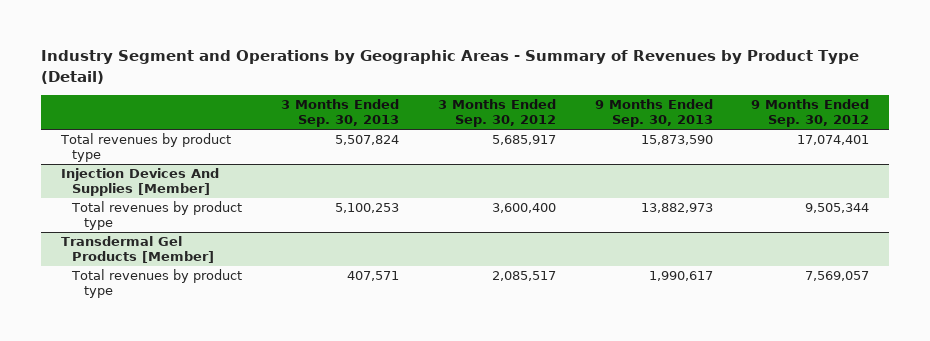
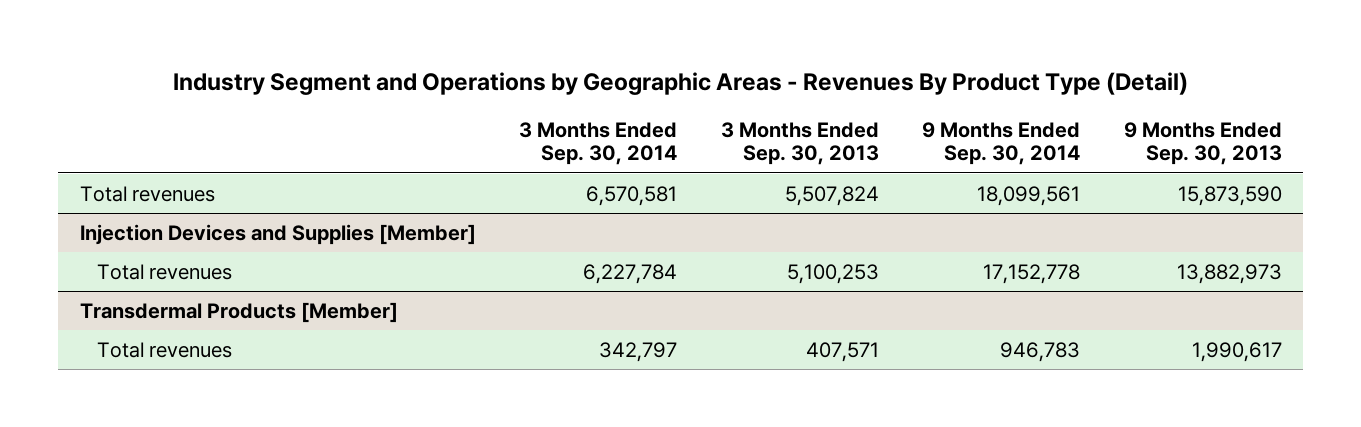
- Industry Segment and Operations by Geographic Areas - Summary of Revenues by Product Type (Detail)
+ Industry Segment and Operations by Geographic Areas - Revenues By Product Type (Detail)
- | 3 Months Ended Sep. 30, 2013 | 3 Months Ended Sep. 30, 2012 | 9 Months Ended Sep. 30, 2013 | 9 Months Ended Sep. 30, 2012
+ | 3 Months Ended Sep. 30, 2014 | 3 Months Ended Sep. 30, 2013 | 9 Months Ended Sep. 30, 2014 | 9 Months Ended Sep. 30, 2013
- Total revenues by product type | 5,507,824 | 5,685,917 | 15,873,590 | 17,074,401
- Injection Devices And Supplies [Member]
- Total revenues by product type | 5,100,253 | 3,600,400 | 13,882,973 | 9,505,344
- Transdermal Gel Products [Member]
- Total revenues by product type | 407,571 | 2,085,517 | 1,990,617 | 7,569,057
+ Total revenues | 6,570,581 | 5,507,824 | 18,099,561 | 15,873,590
+ Injection Devices and Supplies [Member]
+ Total revenues | 6,227,784 | 5,100,253 | 17,152,778 | 13,882,973
+ Transdermal Products [Member]
+ Total revenues | 342,797 | 407,571 | 946,783 | 1,990,617

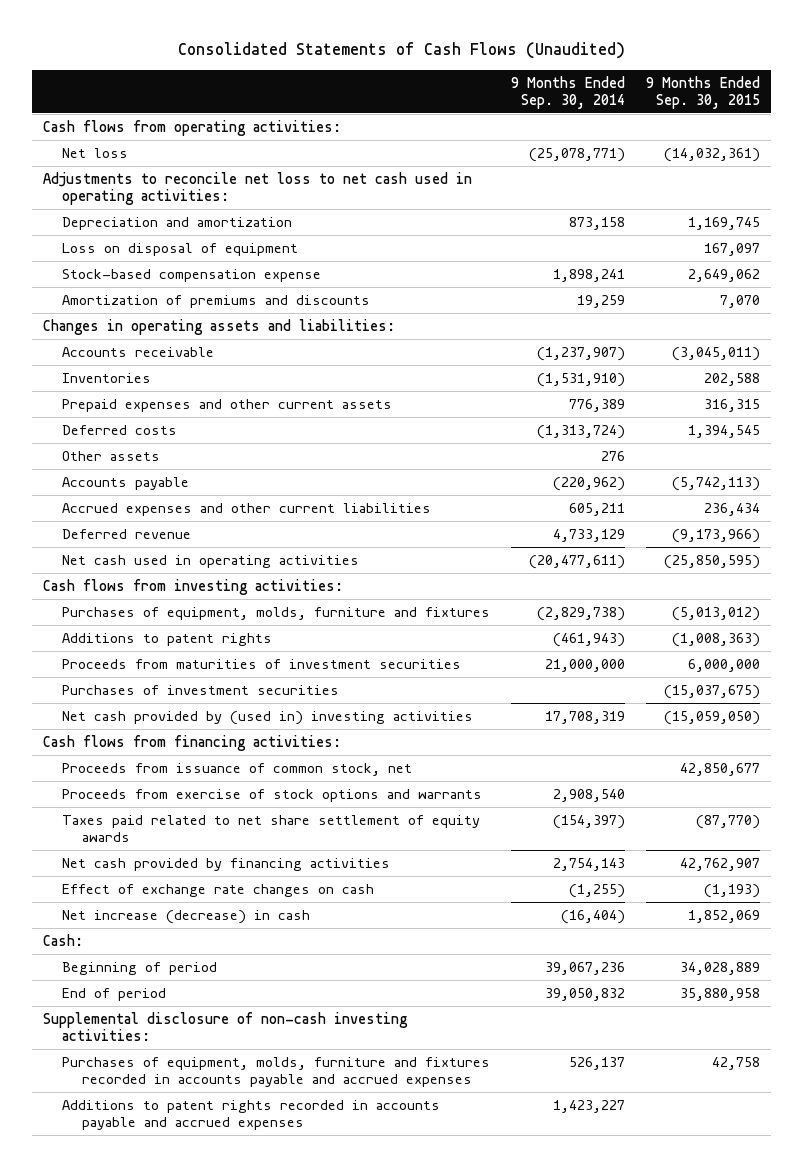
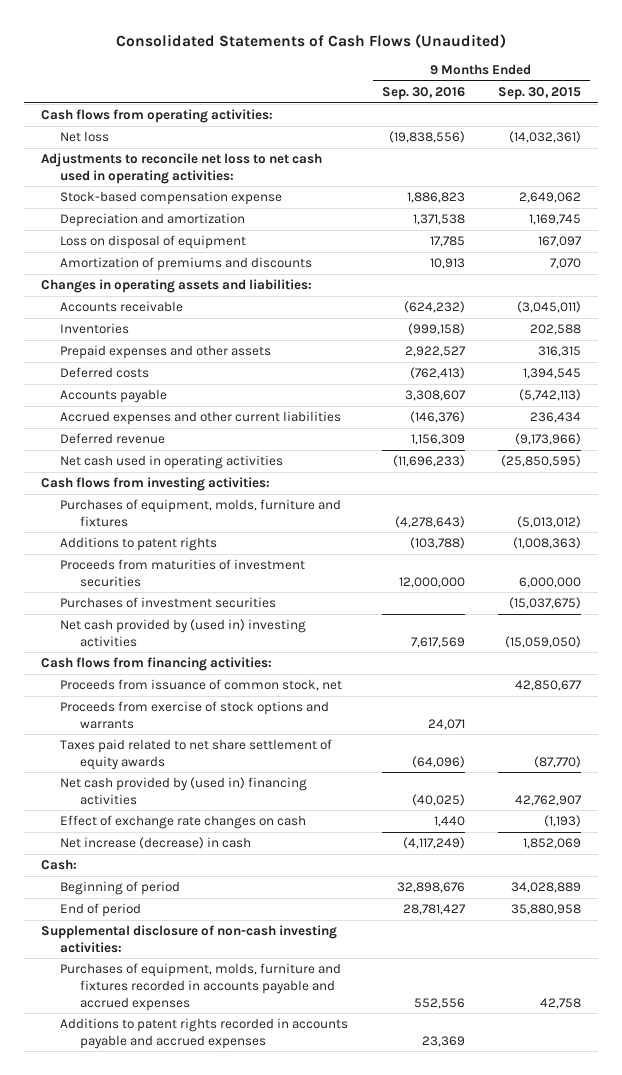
- | 9 Months Ended Sep. 30, 2014 | 9 Months Ended Sep. 30, 2015
+ | 9 Months Ended Sep. 30, 2016 | 9 Months Ended Sep. 30, 2015
moved up: Stock-based compensation expense | 1,886,823 | 2,649,062
- Prepaid expenses and other current assets | 776,389 | 316,315
+ Prepaid expenses and other assets | 2,922,527 | 316,315
- Other assets | 276 |
- Net cash provided by financing activities | 2,754,143 | 42,762,907
+ Net cash provided by (used in) financing activities | (40,025) | 42,762,907

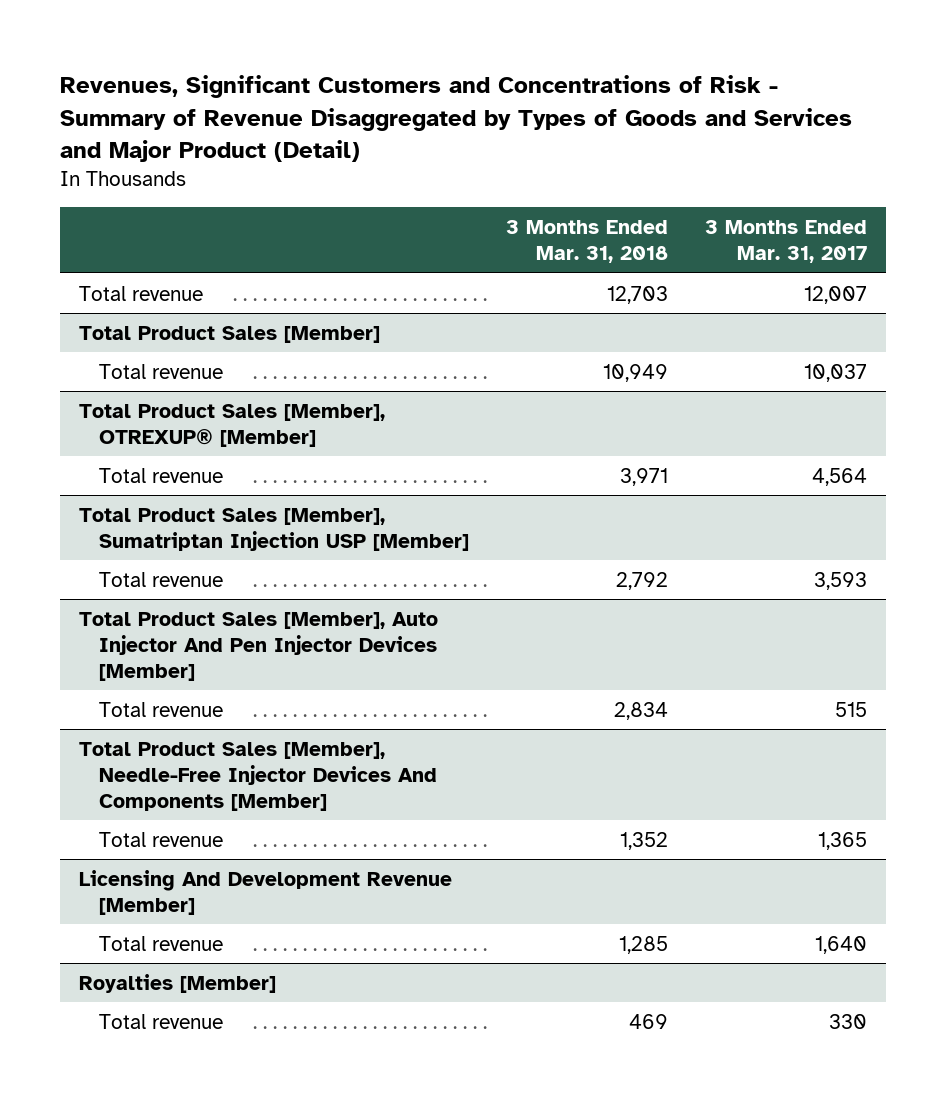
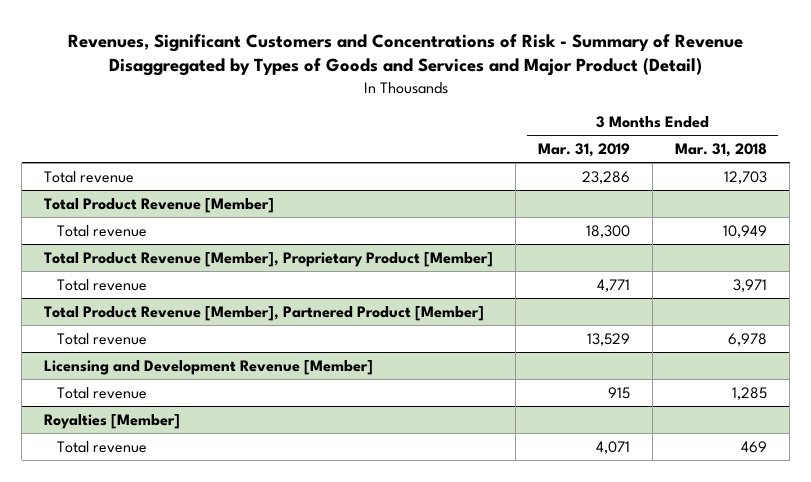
- | 3 Months Ended Mar. 31, 2018 | 3 Months Ended Mar. 31, 2017
+ | 3 Months Ended Mar. 31, 2019 | 3 Months Ended Mar. 31, 2018
- Total Product Sales [Member]
+ Total Product Revenue [Member]
- Total Product Sales [Member], OTREXUP® [Member]
+ Total Product Revenue [Member], Proprietary Product [Member]
- Total Product Sales [Member], Sumatriptan Injection USP [Member]
- Total revenue | 2,792 | 3,593
- Total Product Sales [Member], Auto Injector And Pen Injector Devices [Member]
- Total revenue | 2,834 | 515
- Total Product Sales [Member], Needle-Free Injector Devices And Components [Member]
- Total revenue | 1,352 | 1,365
- Licensing And Development Revenue [Member]
+ Total Product Revenue [Member], Partnered Product [Member]
+ Total revenue | 13,529 | 6,978
+ Licensing and Development Revenue [Member]

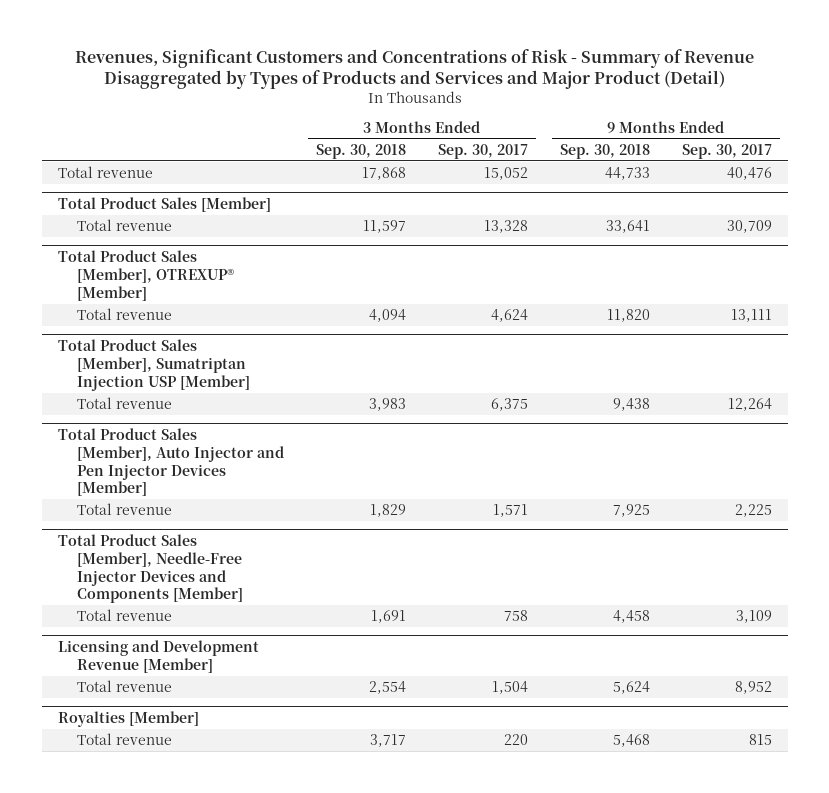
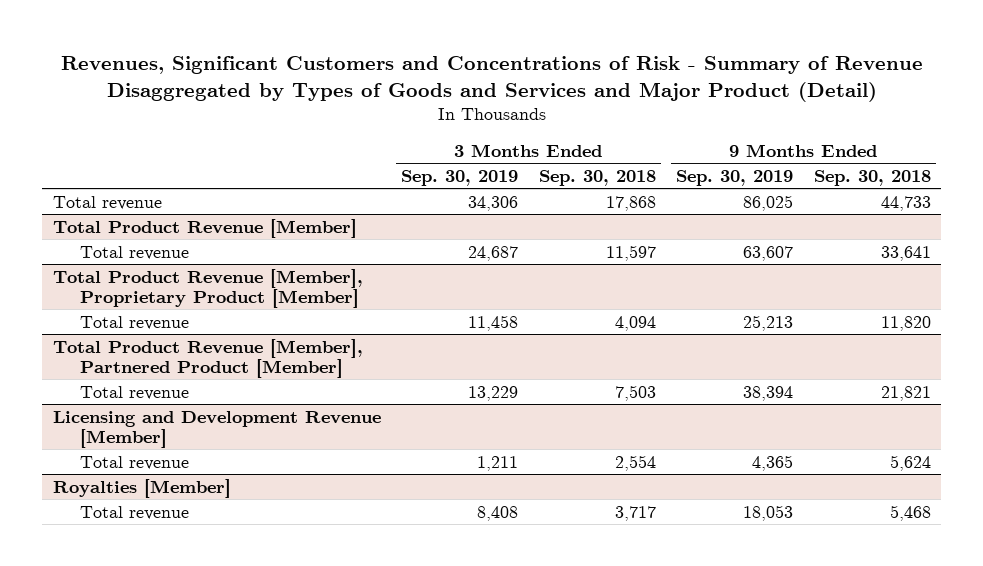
- Revenues, Significant Customers and Concentrations of Risk - Summary of Revenue Disaggregated by Types of Products and Services and Major Product (Detail)
+ Revenues, Significant Customers and Concentrations of Risk - Summary of Revenue Disaggregated by Types of Goods and Services and Major Product (Detail)
- | 3 Months Ended Sep. 30, 2018 | 3 Months Ended Sep. 30, 2017 | 9 Months Ended Sep. 30, 2018 | 9 Months Ended Sep. 30, 2017
+ | 3 Months Ended Sep. 30, 2019 | 3 Months Ended Sep. 30, 2018 | 9 Months Ended Sep. 30, 2019 | 9 Months Ended Sep. 30, 2018
- Total Product Sales [Member]
+ Total Product Revenue [Member]
- Total Product Sales [Member], OTREXUP® [Member]
+ Total Product Revenue [Member], Proprietary Product [Member]
- Total Product Sales [Member], Sumatriptan Injection USP [Member]
- Total revenue | 3,983 | 6,375 | 9,438 | 12,264
- Total Product Sales [Member], Auto Injector and Pen Injector Devices [Member]
- Total revenue | 1,829 | 1,571 | 7,925 | 2,225
- Total Product Sales [Member], Needle-Free Injector Devices and Components [Member]
- Total revenue | 1,691 | 758 | 4,458 | 3,109
+ Total Product Revenue [Member], Partnered Product [Member]
+ Total revenue | 13,229 | 7,503 | 38,394 | 21,821

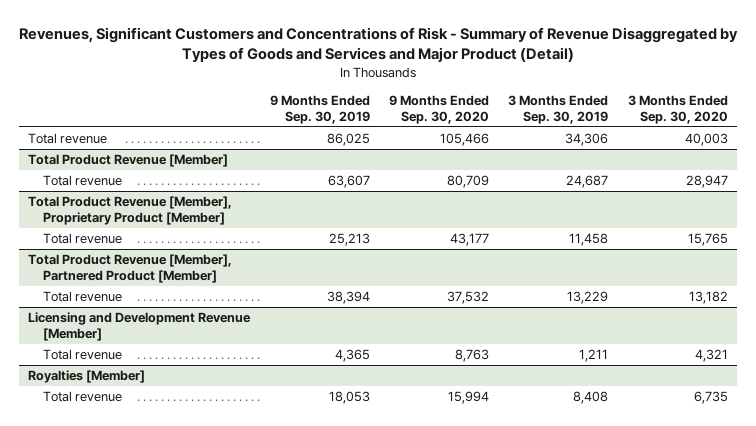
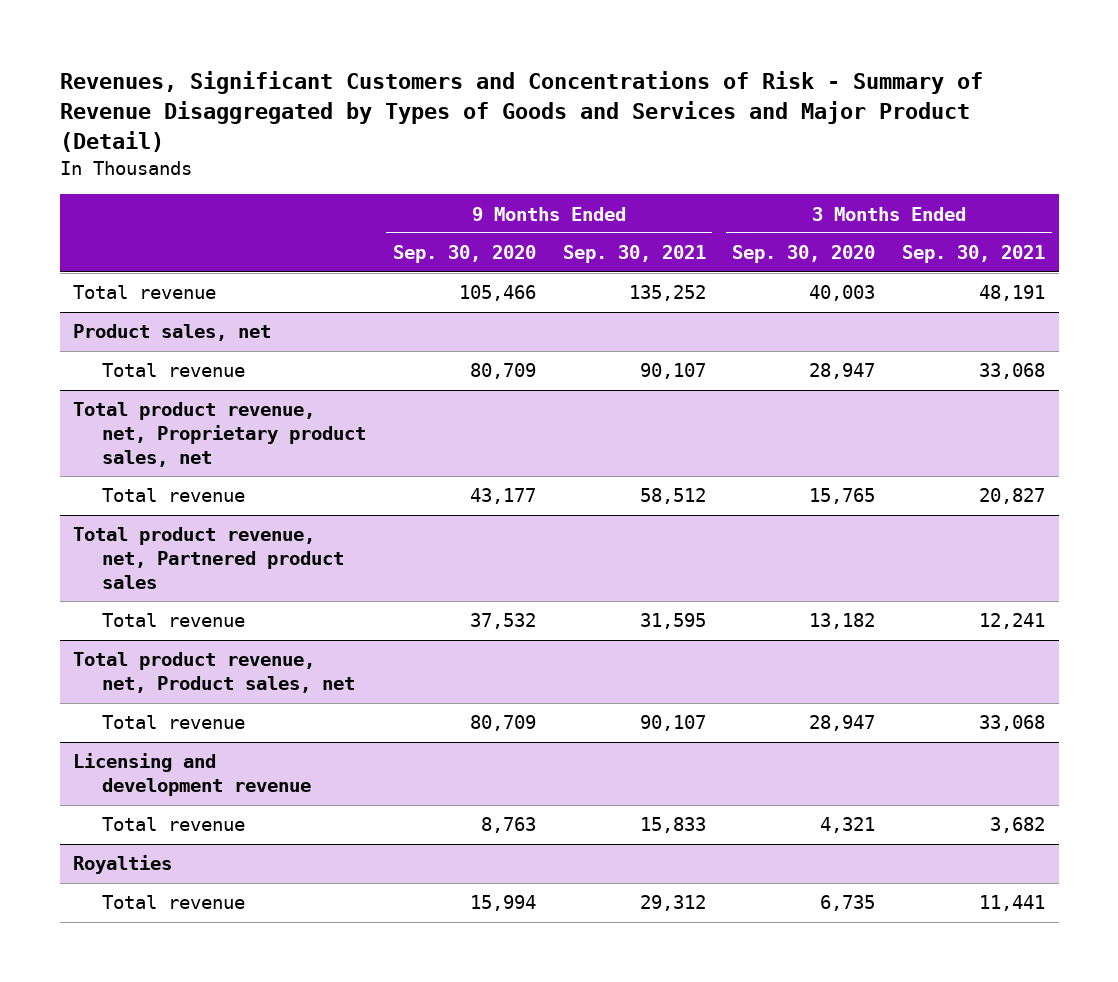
- | 9 Months Ended Sep. 30, 2019 | 9 Months Ended Sep. 30, 2020 | 3 Months Ended Sep. 30, 2019 | 3 Months Ended Sep. 30, 2020
+ | 9 Months Ended Sep. 30, 2020 | 9 Months Ended Sep. 30, 2021 | 3 Months Ended Sep. 30, 2020 | 3 Months Ended Sep. 30, 2021
- Total Product Revenue [Member]
+ Product sales, net
- Total Product Revenue [Member], Proprietary Product [Member]
+ Total product revenue, net, Proprietary product sales, net
- Total Product Revenue [Member], Partnered Product [Member]
+ Total product revenue, net, Partnered product sales
- Licensing and Development Revenue [Member]
+ Total product revenue, net, Product sales, net
+ Total revenue | 80,709 | 90,107 | 28,947 | 33,068
+ Licensing and development revenue
- Royalties [Member]
+ Royalties

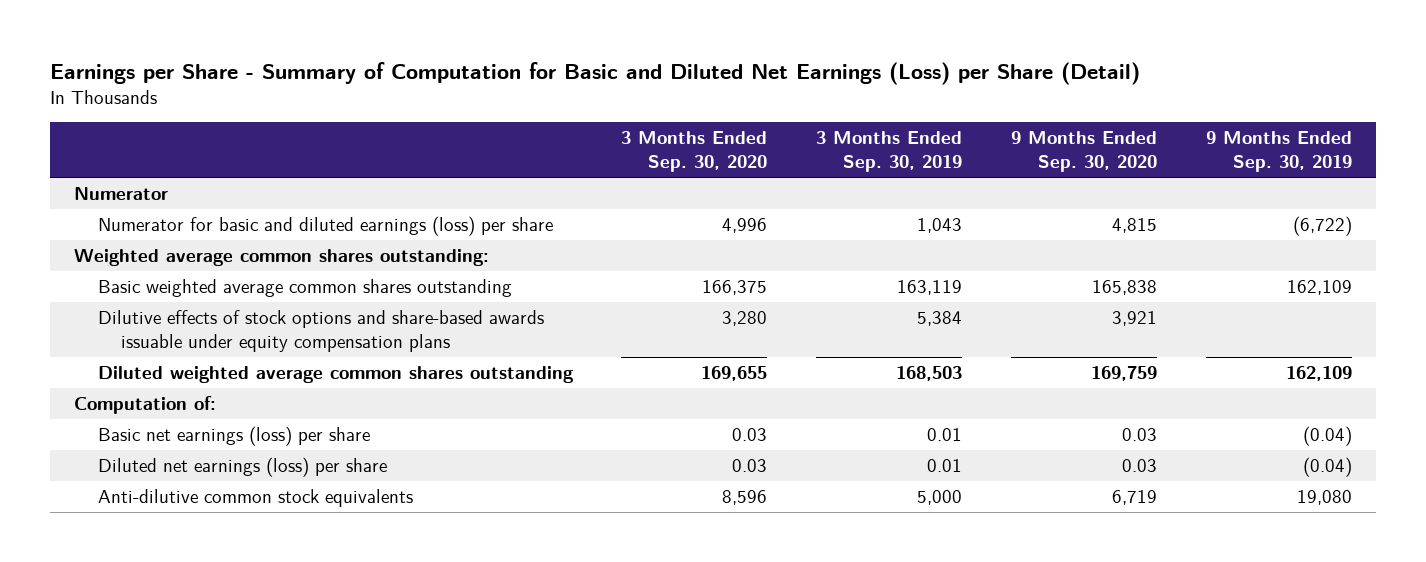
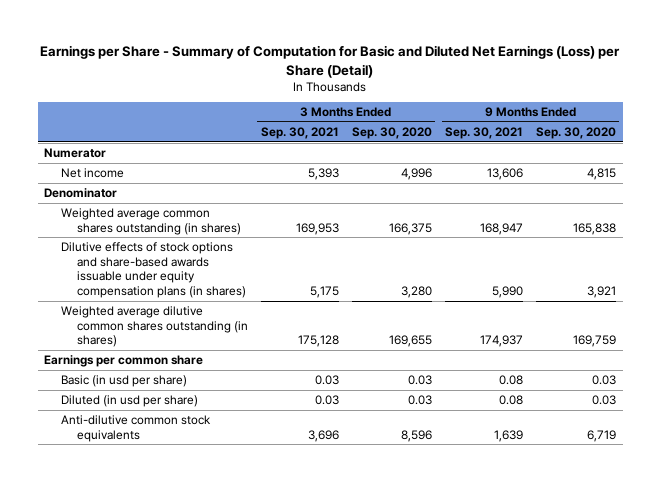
- | 3 Months Ended Sep. 30, 2020 | 3 Months Ended Sep. 30, 2019 | 9 Months Ended Sep. 30, 2020 | 9 Months Ended Sep. 30, 2019
+ | 3 Months Ended Sep. 30, 2021 | 3 Months Ended Sep. 30, 2020 | 9 Months Ended Sep. 30, 2021 | 9 Months Ended Sep. 30, 2020
- Numerator for basic and diluted earnings (loss) per share | 4,996 | 1,043 | 4,815 | (6,722)
- Weighted average common shares outstanding:
- Basic weighted average common shares outstanding | 166,375 | 163,119 | 165,838 | 162,109
- Dilutive effects of stock options and share-based awards issuable under equity compensation plans | 3,280 | 5,384 | 3,921 |
- Diluted weighted average common shares outstanding | 169,655 | 168,503 | 169,759 | 162,109
- Computation of:
- Basic net earnings (loss) per share | 0.03 | 0.01 | 0.03 | (0.04)
- Diluted net earnings (loss) per share | 0.03 | 0.01 | 0.03 | (0.04)
+ Net income | 5,393 | 4,996 | 13,606 | 4,815
+ Denominator
+ Weighted average common shares outstanding (in shares) | 169,953 | 166,375 | 168,947 | 165,838
+ Dilutive effects of stock options and share-based awards issuable under equity compensation plans (in shares) | 5,175 | 3,280 | 5,990 | 3,921
+ Weighted average dilutive common shares outstanding (in shares) | 175,128 | 169,655 | 174,937 | 169,759
+ Earnings per common share
+ Basic (in usd per share) | 0.03 | 0.03 | 0.08 | 0.03
+ Diluted (in usd per share) | 0.03 | 0.03 | 0.08 | 0.03

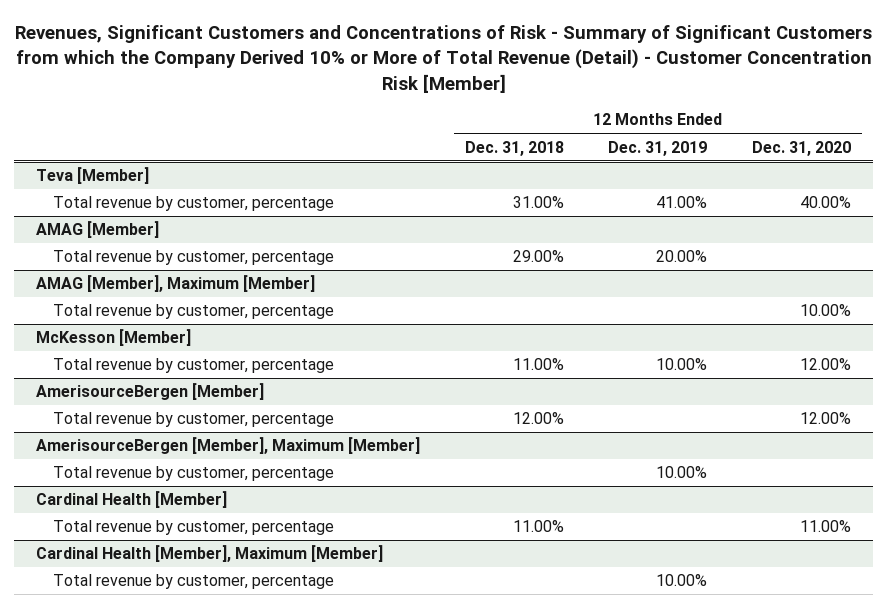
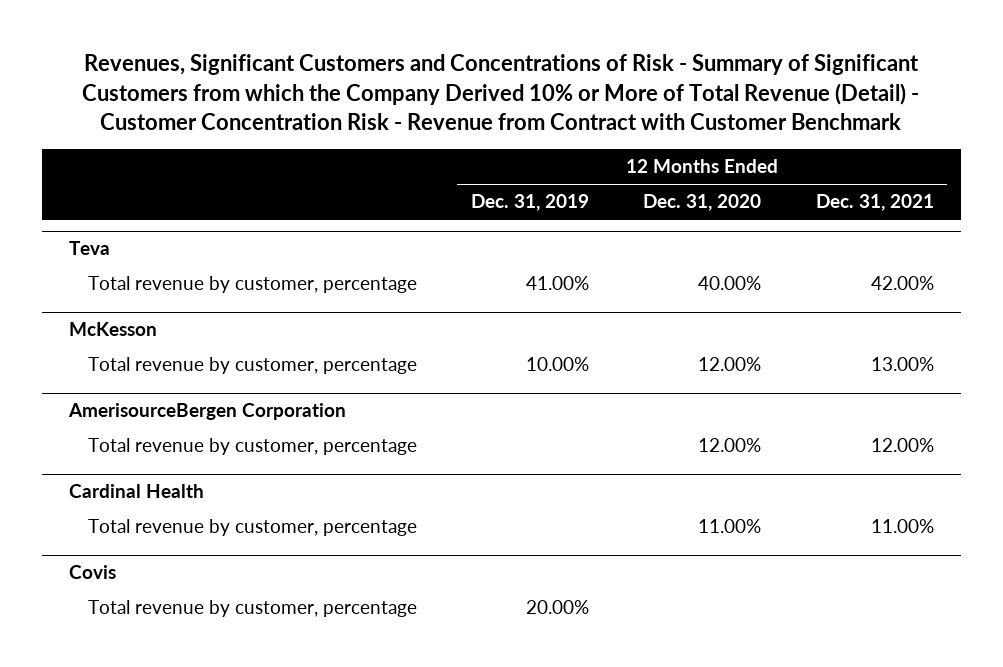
- Revenues, Significant Customers and Concentrations of Risk - Summary of Significant Customers from which the Company Derived 10% or More of Total Revenue (Detail) - Customer Concentration Risk [Member]
+ Revenues, Significant Customers and Concentrations of Risk - Summary of Significant Customers from which the Company Derived 10% or More of Total Revenue (Detail) - Customer Concentration Risk - Revenue from Contract with Customer Benchmark
- | 12 Months Ended Dec. 31, 2018 | 12 Months Ended Dec. 31, 2019 | 12 Months Ended Dec. 31, 2020
+ | 12 Months Ended Dec. 31, 2019 | 12 Months Ended Dec. 31, 2020 | 12 Months Ended Dec. 31, 2021
- Teva [Member]
+ Teva
- AMAG [Member]
- Total revenue by customer, percentage | 29.00% | 20.00% |
- AMAG [Member], Maximum [Member]
- Total revenue by customer, percentage | | | 10.00%
- McKesson [Member]
+ McKesson
- AmerisourceBergen [Member]
+ AmerisourceBergen Corporation
- AmerisourceBergen [Member], Maximum [Member]
- Total revenue by customer, percentage | | 10.00% |
- Cardinal Health [Member]
+ Cardinal Health
- Cardinal Health [Member], Maximum [Member]
- Total revenue by customer, percentage | | 10.00% |
+ Covis
+ Total revenue by customer, percentage | 20.00% | |

